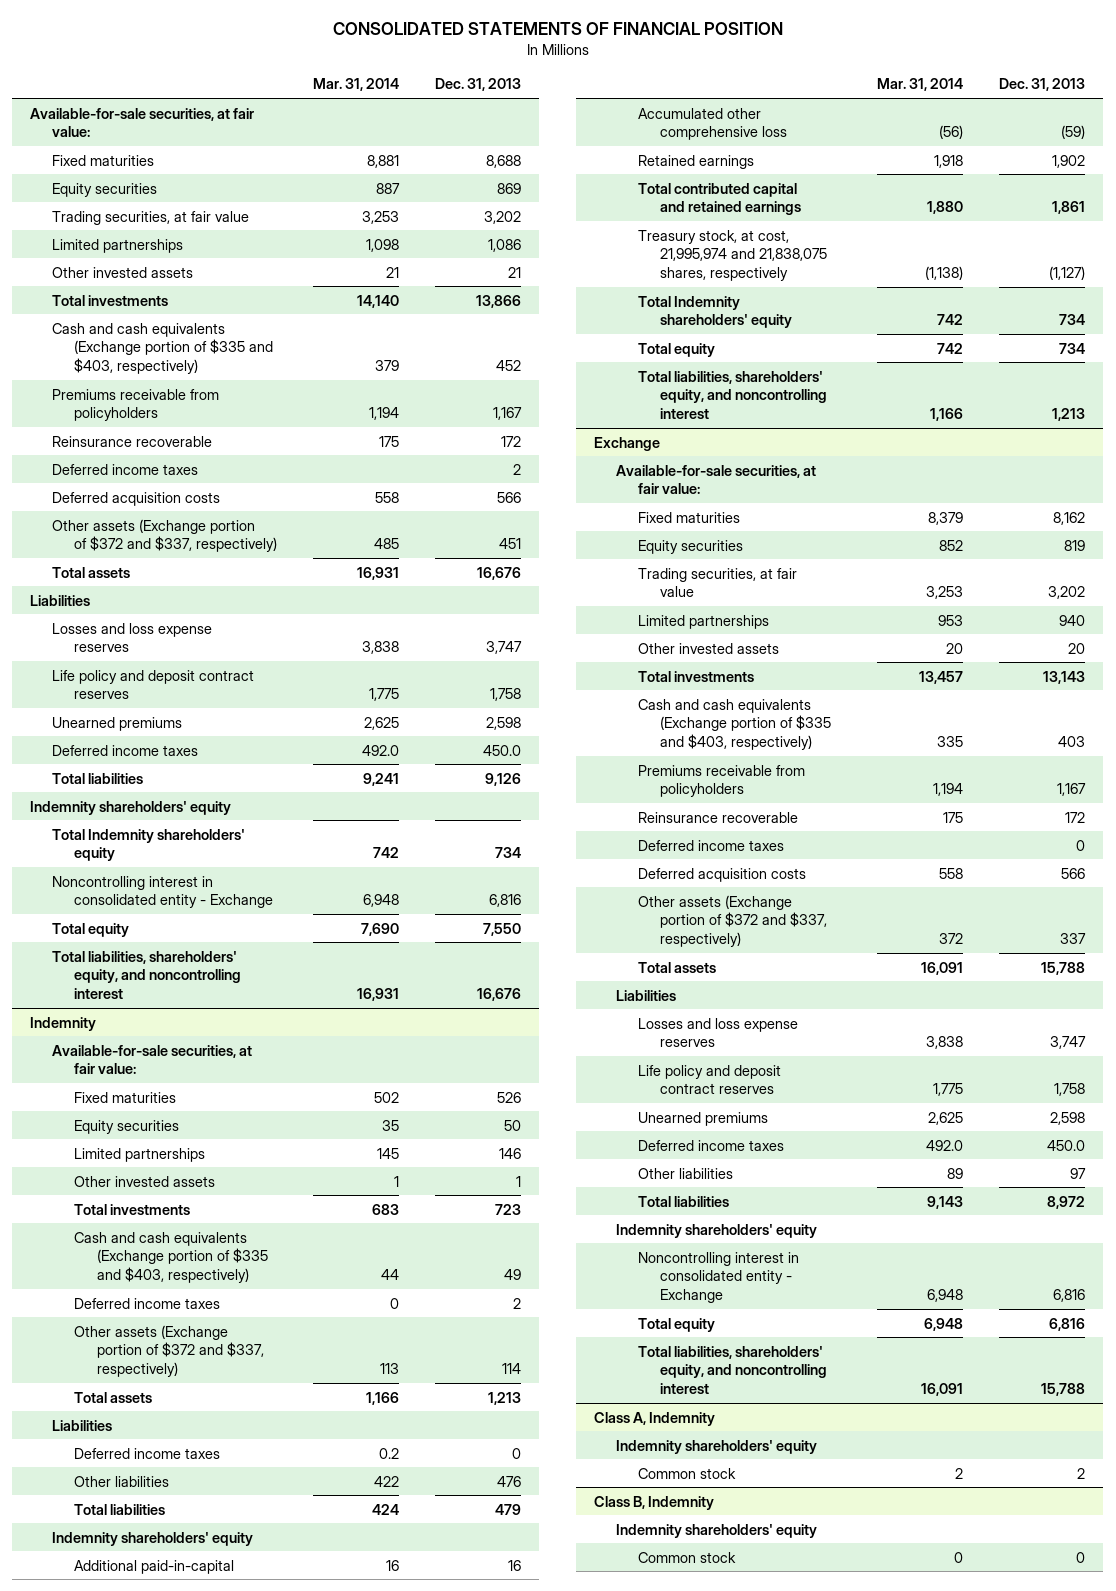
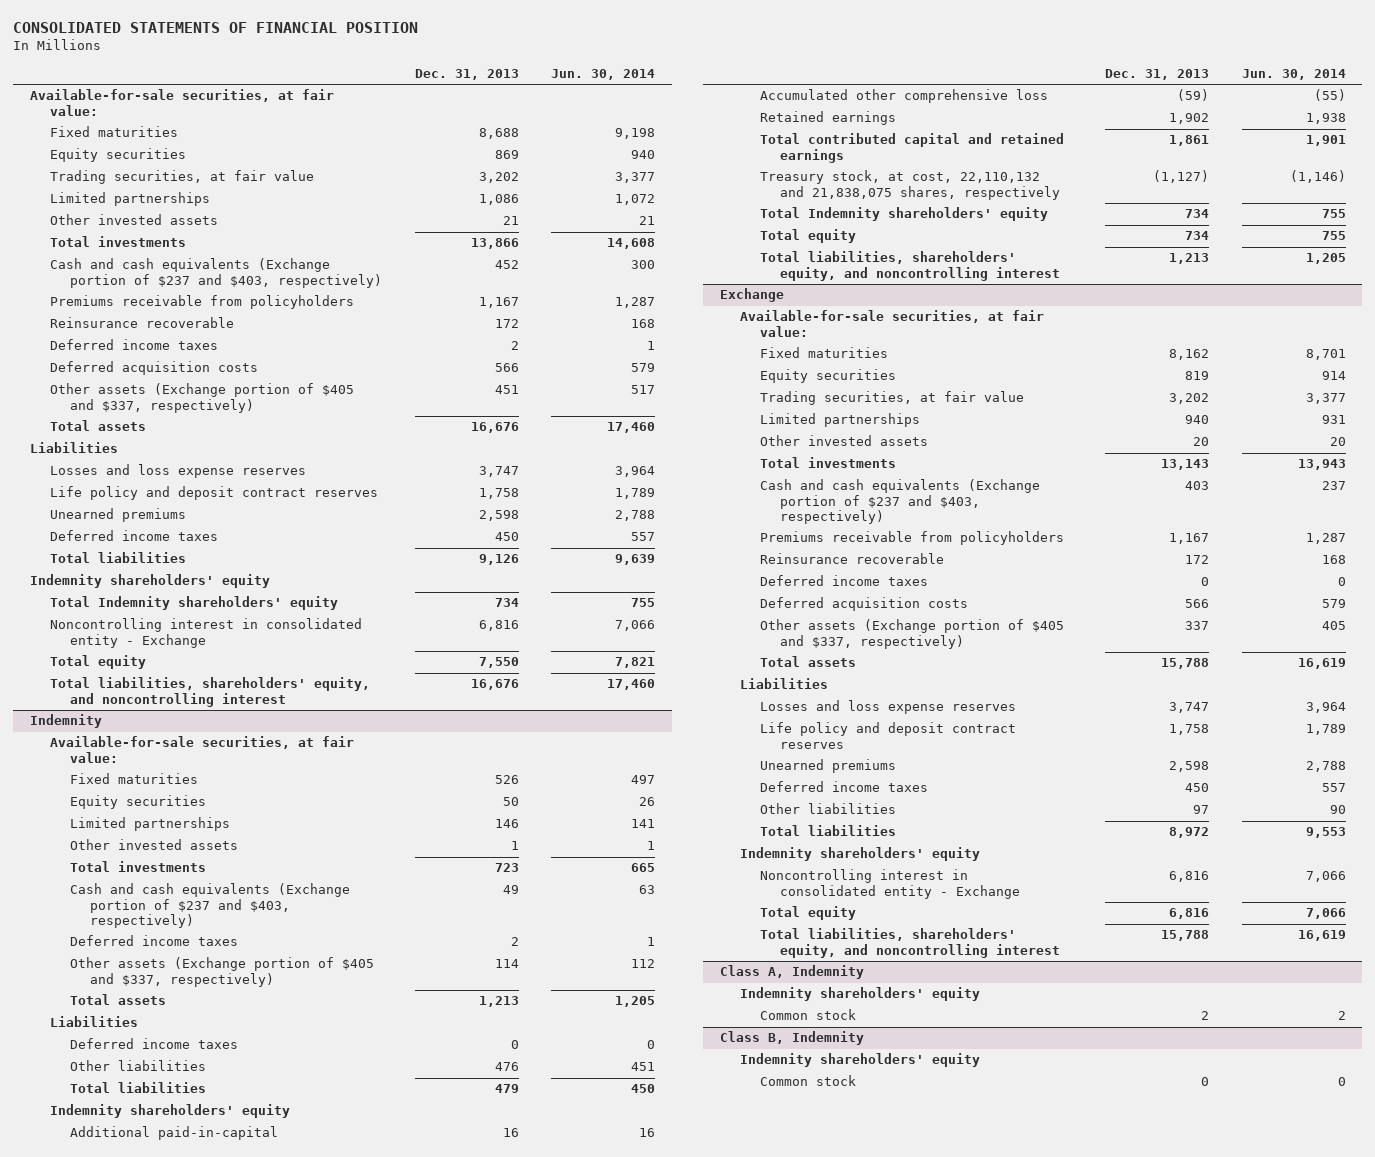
- | Mar. 31, 2014 | Dec. 31, 2013
+ | Dec. 31, 2013 | Jun. 30, 2014
- Cash and cash equivalents (Exchange portion of $335 and $403, respectively) | 379 | 452
+ Cash and cash equivalents (Exchange portion of $237 and $403, respectively) | 452 | 300
- Other assets (Exchange portion of $372 and $337, respectively) | 485 | 451
+ Other assets (Exchange portion of $405 and $337, respectively) | 451 | 517
- Deferred income taxes | 492.0 | 450.0
+ Deferred income taxes | 450 | 557
@ Indemnity
- Cash and cash equivalents (Exchange portion of $335 and $403, respectively) | 44 | 49
+ Cash and cash equivalents (Exchange portion of $237 and $403, respectively) | 49 | 63
- Other assets (Exchange portion of $372 and $337, respectively) | 113 | 114
+ Other assets (Exchange portion of $405 and $337, respectively) | 114 | 112
- Treasury stock, at cost, 21,995,974 and 21,838,075 shares, respectively | (1,138) | (1,127)
+ Treasury stock, at cost, 22,110,132 and 21,838,075 shares, respectively | (1,127) | (1,146)
@ Exchange
- Cash and cash equivalents (Exchange portion of $335 and $403, respectively) | 335 | 403
+ Cash and cash equivalents (Exchange portion of $237 and $403, respectively) | 403 | 237
- Other assets (Exchange portion of $372 and $337, respectively) | 372 | 337
+ Other assets (Exchange portion of $405 and $337, respectively) | 337 | 405
- Deferred income taxes | 492.0 | 450.0
+ Deferred income taxes | 450 | 557

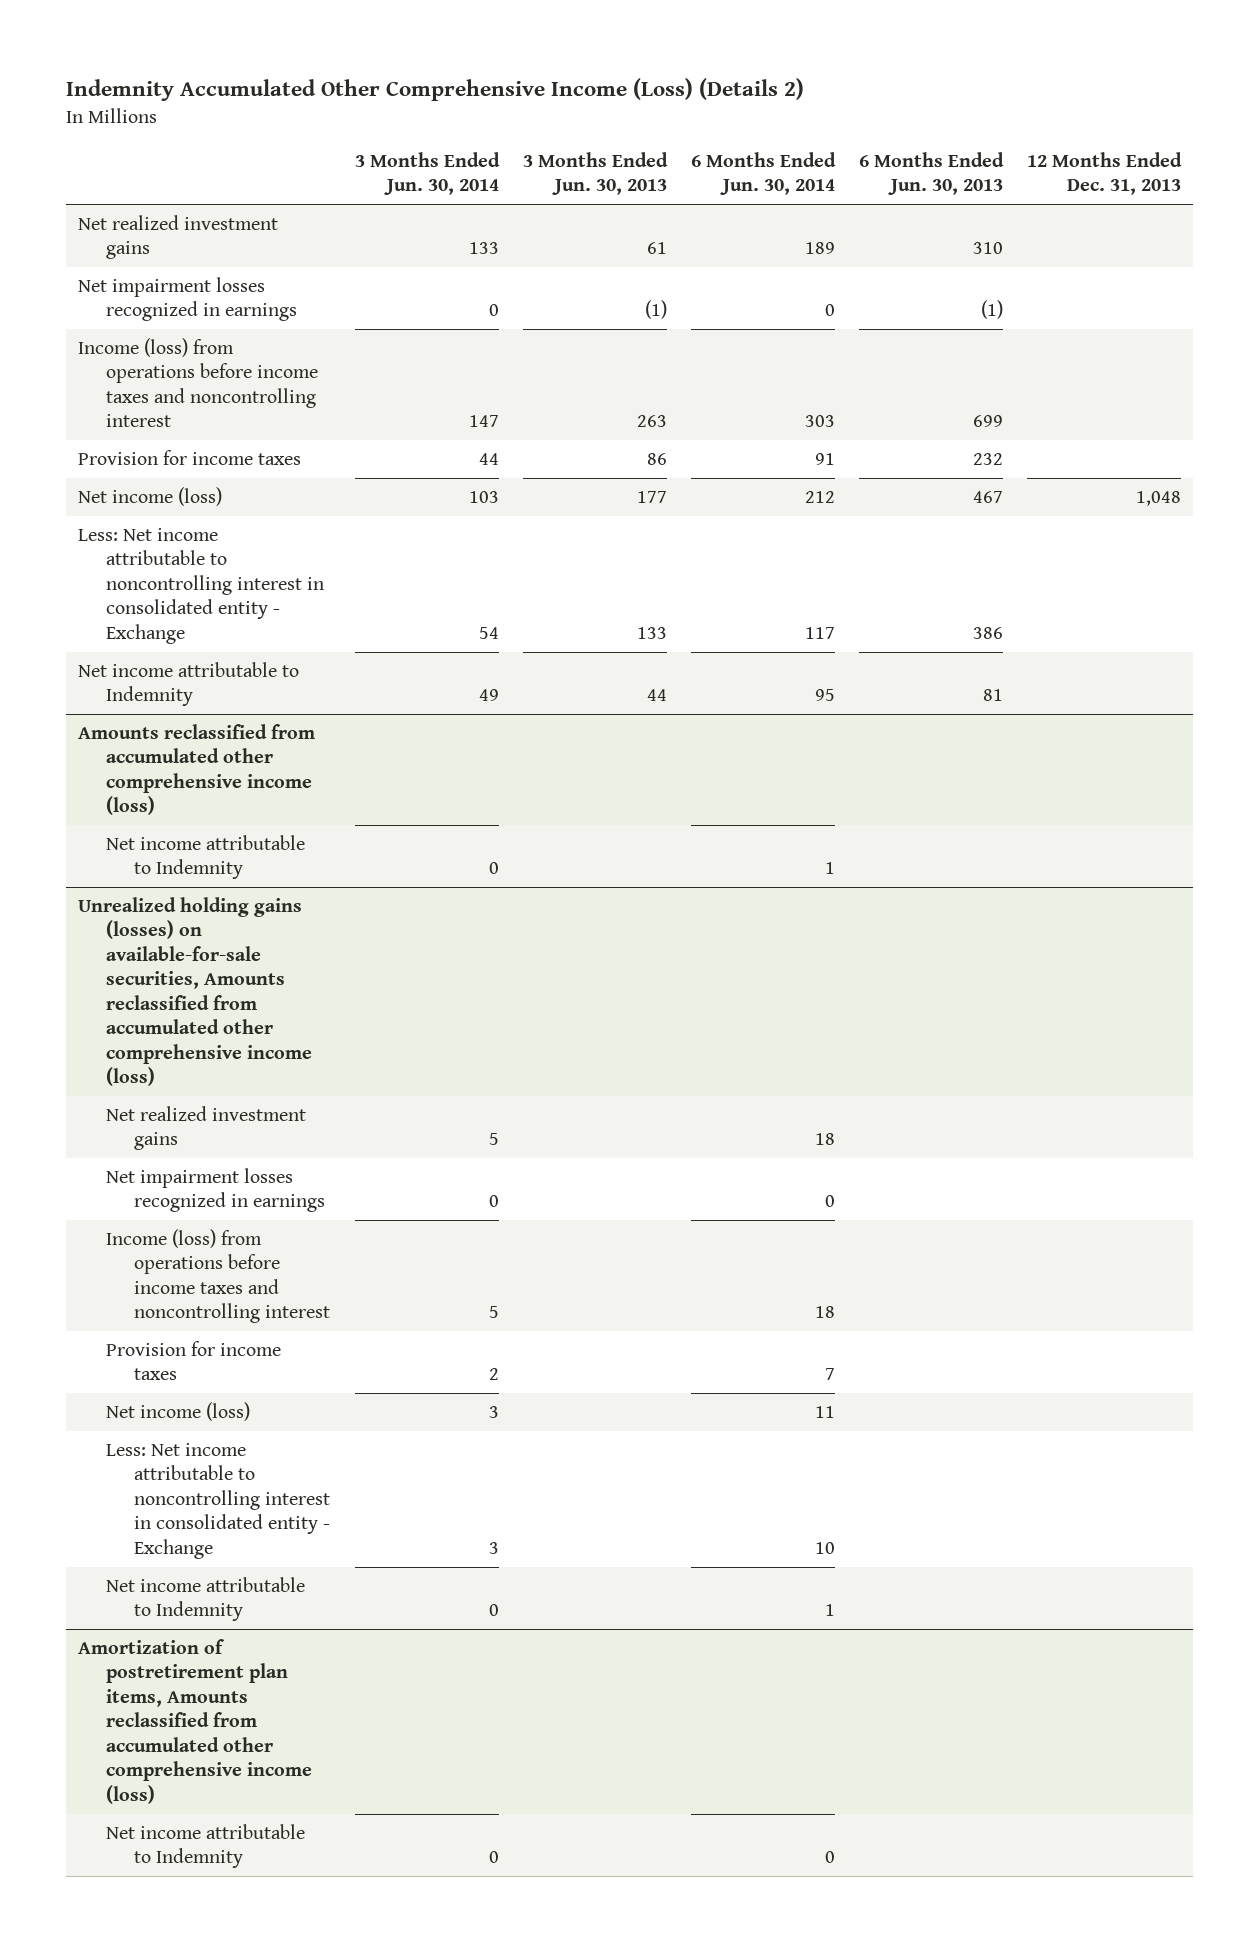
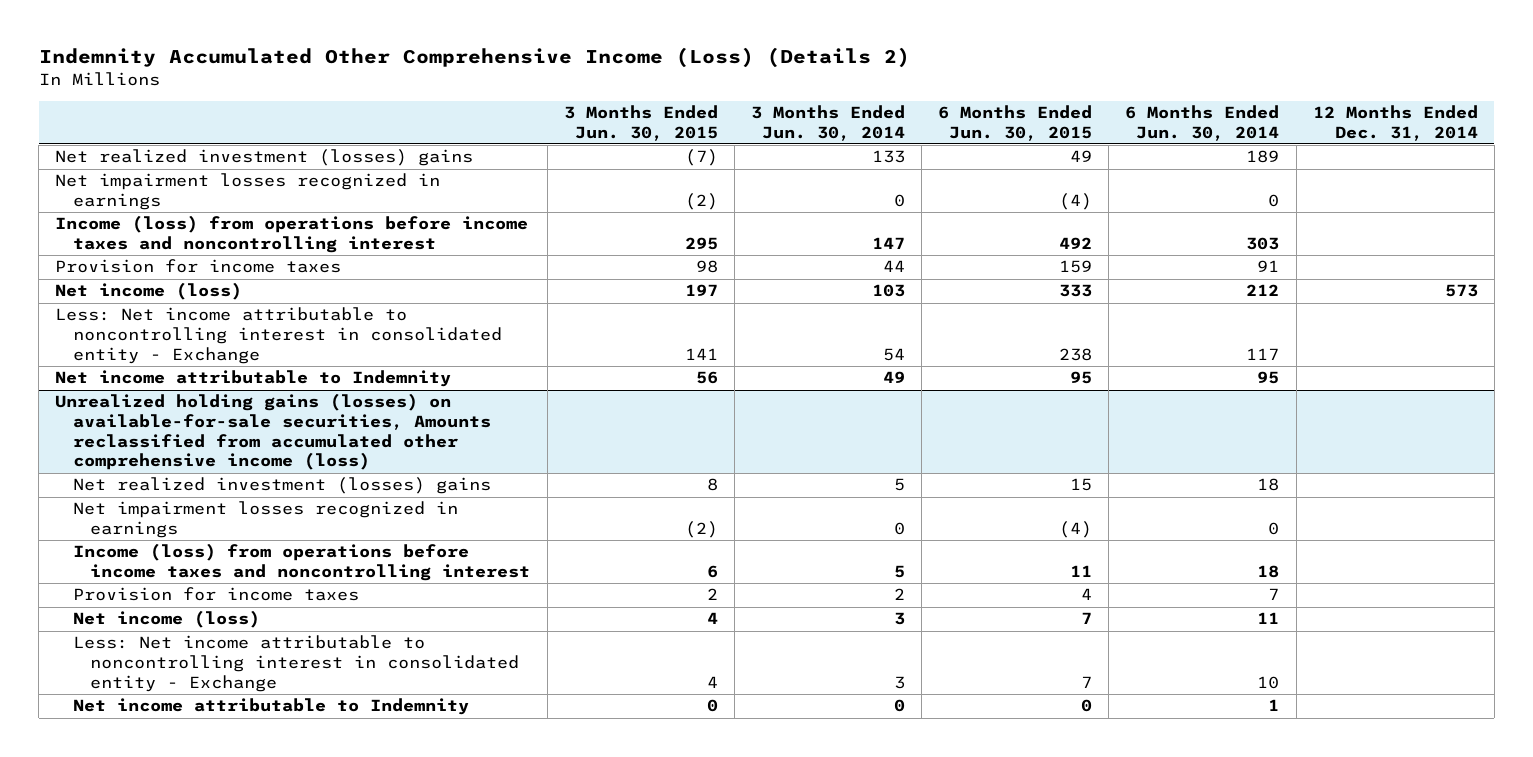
- | 3 Months Ended Jun. 30, 2014 | 3 Months Ended Jun. 30, 2013 | 6 Months Ended Jun. 30, 2014 | 6 Months Ended Jun. 30, 2013 | 12 Months Ended Dec. 31, 2013
+ | 3 Months Ended Jun. 30, 2015 | 3 Months Ended Jun. 30, 2014 | 6 Months Ended Jun. 30, 2015 | 6 Months Ended Jun. 30, 2014 | 12 Months Ended Dec. 31, 2014
- Net realized investment gains | 133 | 61 | 189 | 310 |
+ Net realized investment (losses) gains | (7) | 133 | 49 | 189 |
- Amounts reclassified from accumulated other comprehensive income (loss)
- Net income attributable to Indemnity | 0 | | 1 | |
@ Unrealized holding gains (losses) on available-for-sale securities, Amounts reclassified from accumulated other comprehensive income (loss)
- Net realized investment gains | 5 | | 18 | |
+ Net realized investment (losses) gains | 8 | 5 | 15 | 18 |
- Amortization of postretirement plan items, Amounts reclassified from accumulated other comprehensive income (loss)
- Net income attributable to Indemnity | 0 | | 0 | |

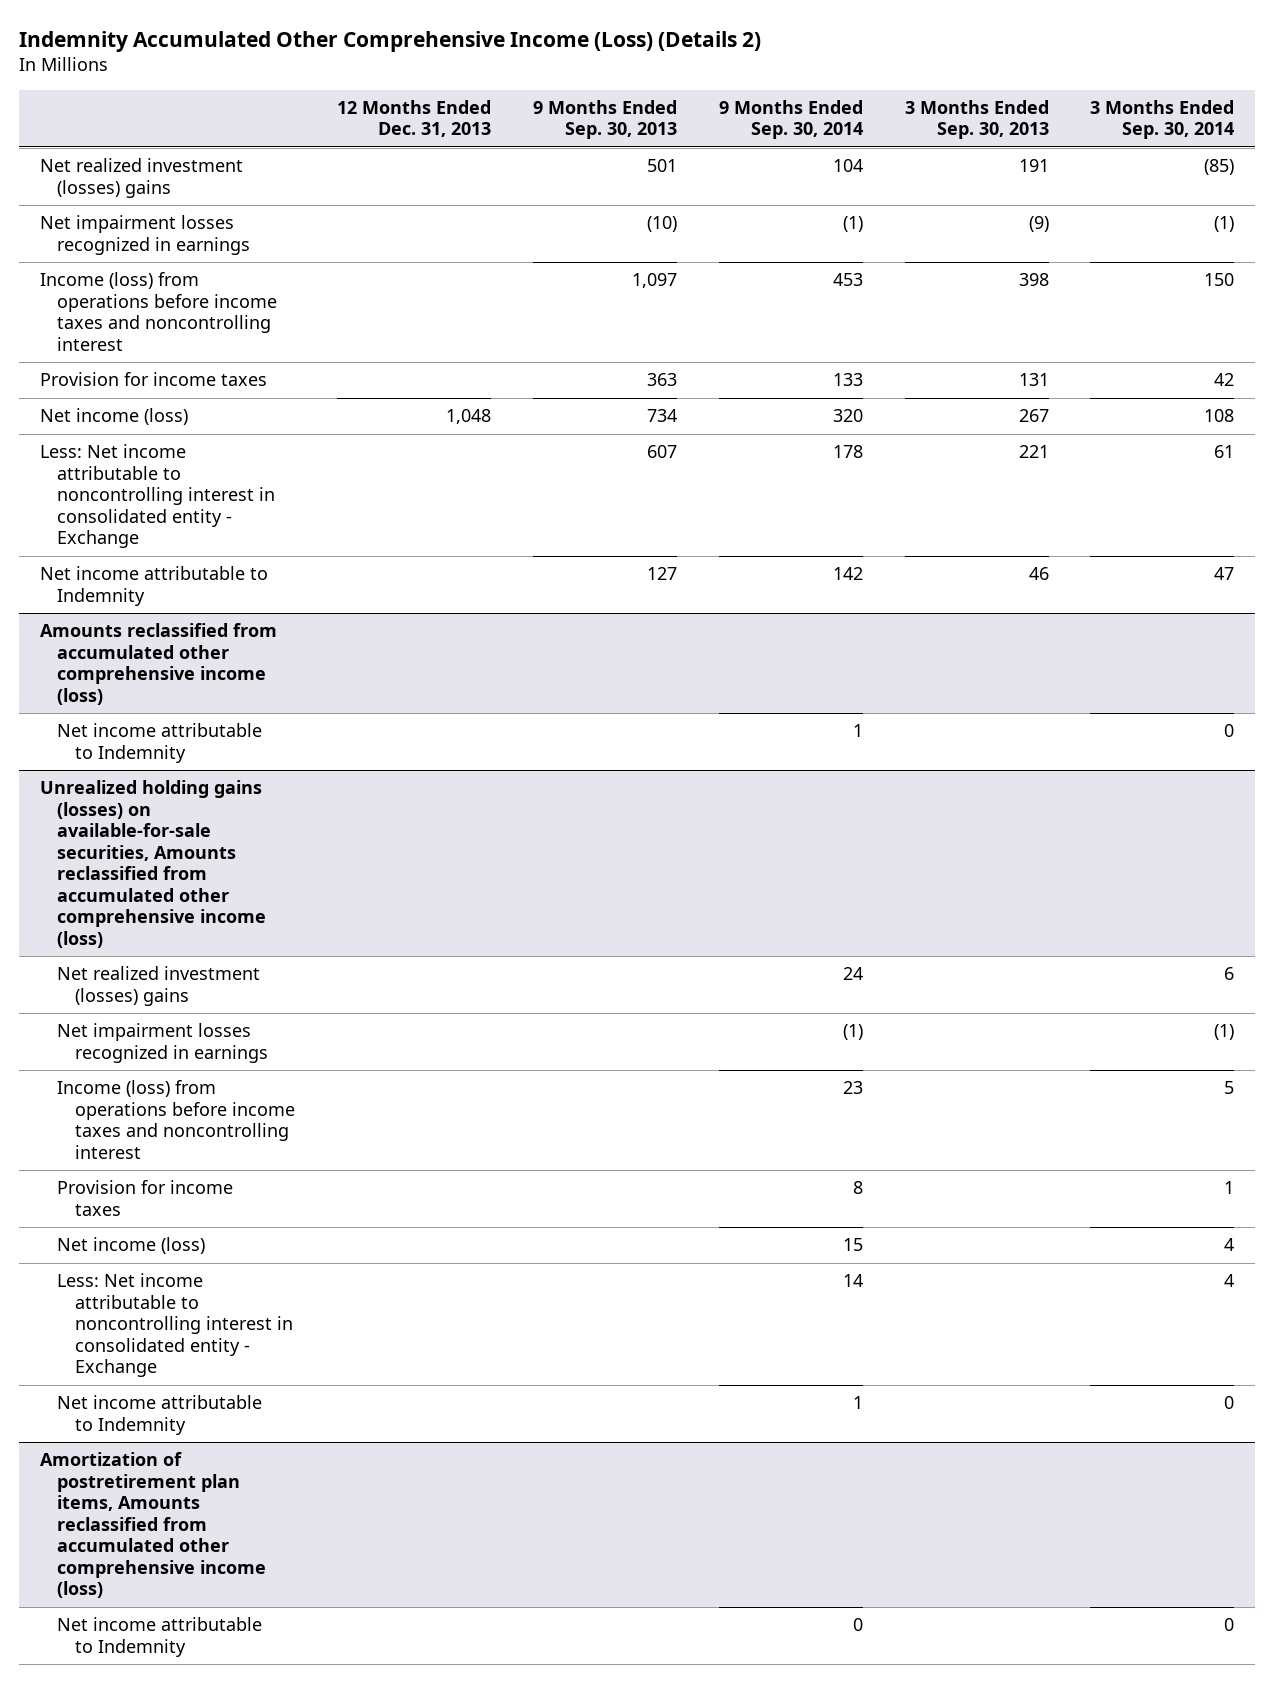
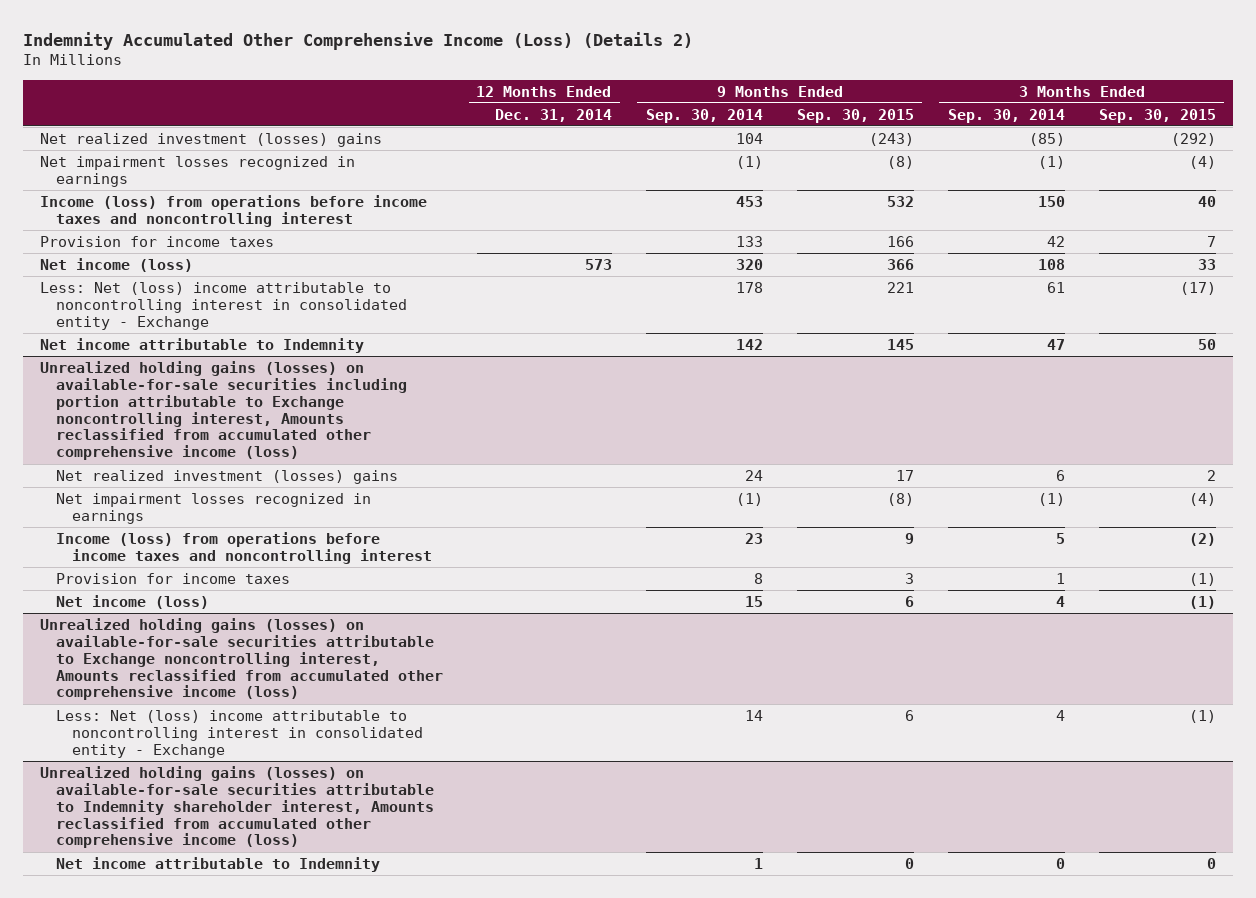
- | 12 Months Ended Dec. 31, 2013 | 9 Months Ended Sep. 30, 2013 | 9 Months Ended Sep. 30, 2014 | 3 Months Ended Sep. 30, 2013 | 3 Months Ended Sep. 30, 2014
+ | 12 Months Ended Dec. 31, 2014 | 9 Months Ended Sep. 30, 2014 | 9 Months Ended Sep. 30, 2015 | 3 Months Ended Sep. 30, 2014 | 3 Months Ended Sep. 30, 2015
- Less: Net income attributable to noncontrolling interest in consolidated entity - Exchange | | 607 | 178 | 221 | 61
+ Less: Net (loss) income attributable to noncontrolling interest in consolidated entity - Exchange | | 178 | 221 | 61 | (17)
- Amounts reclassified from accumulated other comprehensive income (loss)
- Net income attributable to Indemnity | | | 1 | | 0
- Unrealized holding gains (losses) on available-for-sale securities, Amounts reclassified from accumulated other comprehensive income (loss)
+ Unrealized holding gains (losses) on available-for-sale securities including portion attributable to Exchange noncontrolling interest, Amounts reclassified from accumulated other comprehensive income (loss)
- Less: Net income attributable to noncontrolling interest in consolidated entity - Exchange | | | 14 | | 4
+ Unrealized holding gains (losses) on available-for-sale securities attributable to Exchange noncontrolling interest, Amounts reclassified from accumulated other comprehensive income (loss)
+ Less: Net (loss) income attributable to noncontrolling interest in consolidated entity - Exchange | | 14 | 6 | 4 | (1)
+ Unrealized holding gains (losses) on available-for-sale securities attributable to Indemnity shareholder interest, Amounts reclassified from accumulated other comprehensive income (loss)
- Amortization of postretirement plan items, Amounts reclassified from accumulated other comprehensive income (loss)
- Net income attributable to Indemnity | | | 0 | | 0

